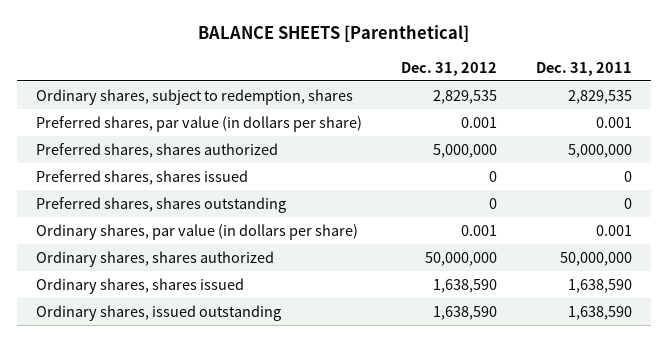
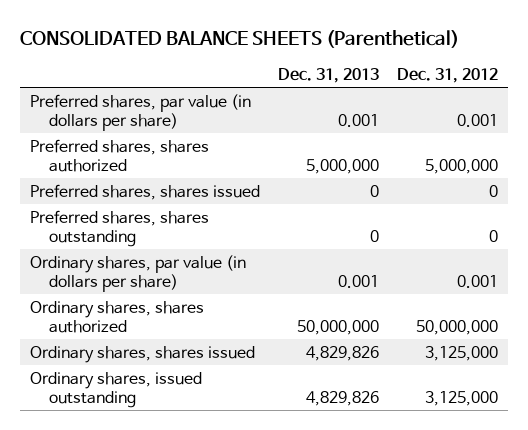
- BALANCE SHEETS [Parenthetical]
+ CONSOLIDATED BALANCE SHEETS (Parenthetical)
- | Dec. 31, 2012 | Dec. 31, 2011
+ | Dec. 31, 2013 | Dec. 31, 2012
- Ordinary shares, subject to redemption, shares | 2,829,535 | 2,829,535
- Ordinary shares, shares issued | 1,638,590 | 1,638,590
- Ordinary shares, issued outstanding | 1,638,590 | 1,638,590
+ Ordinary shares, shares issued | 4,829,826 | 3,125,000
+ Ordinary shares, issued outstanding | 4,829,826 | 3,125,000

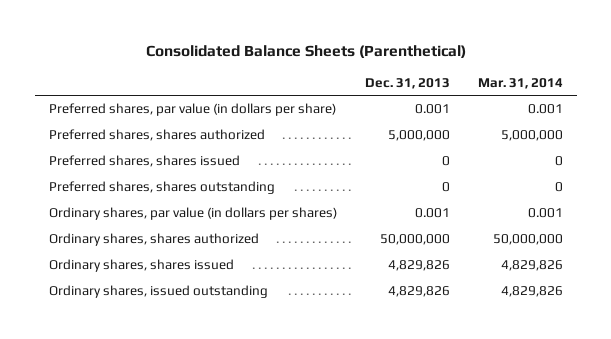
- CONSOLIDATED BALANCE SHEETS (Parenthetical)
+ Consolidated Balance Sheets (Parenthetical)
- | Dec. 31, 2013 | Dec. 31, 2012
+ | Dec. 31, 2013 | Mar. 31, 2014
- Ordinary shares, par value (in dollars per share) | 0.001 | 0.001
+ Ordinary shares, par value (in dollars per shares) | 0.001 | 0.001

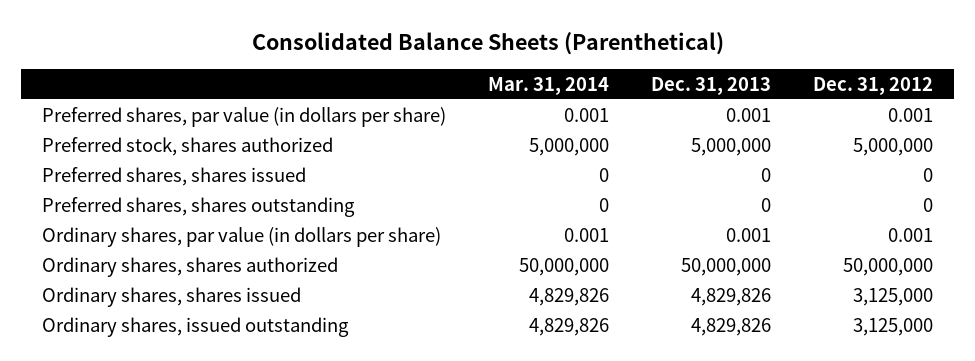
- | Dec. 31, 2013 | Mar. 31, 2014
+ | Mar. 31, 2014 | Dec. 31, 2013 | Dec. 31, 2012
- Preferred shares, shares authorized | 5,000,000 | 5,000,000
+ Preferred stock, shares authorized | 5,000,000 | 5,000,000 | 5,000,000
- Ordinary shares, par value (in dollars per shares) | 0.001 | 0.001
+ Ordinary shares, par value (in dollars per share) | 0.001 | 0.001 | 0.001

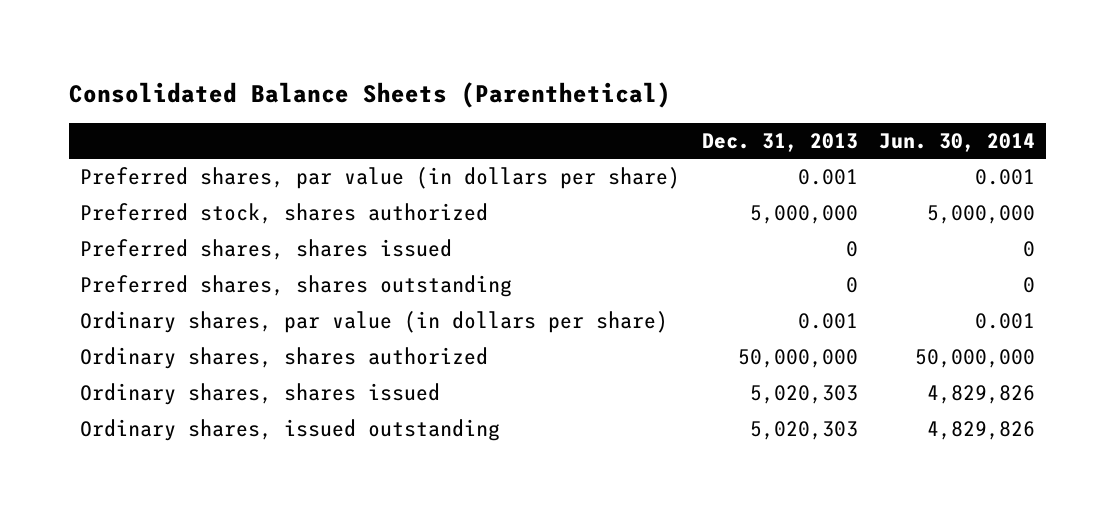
- | Mar. 31, 2014 | Dec. 31, 2013 | Dec. 31, 2012
+ | Dec. 31, 2013 | Jun. 30, 2014
- Ordinary shares, shares issued | 4,829,826 | 4,829,826 | 3,125,000
- Ordinary shares, issued outstanding | 4,829,826 | 4,829,826 | 3,125,000
+ Ordinary shares, shares issued | 5,020,303 | 4,829,826
+ Ordinary shares, issued outstanding | 5,020,303 | 4,829,826

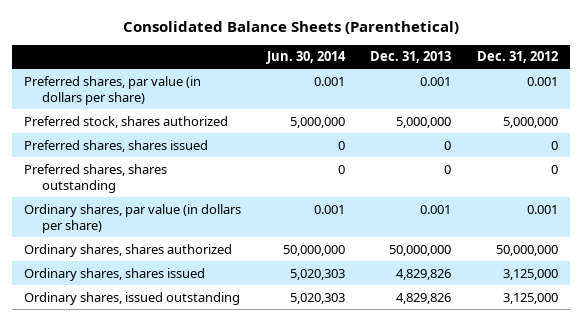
- | Dec. 31, 2013 | Jun. 30, 2014
+ | Jun. 30, 2014 | Dec. 31, 2013 | Dec. 31, 2012
- Ordinary shares, shares issued | 5,020,303 | 4,829,826
- Ordinary shares, issued outstanding | 5,020,303 | 4,829,826
+ Ordinary shares, shares issued | 5,020,303 | 4,829,826 | 3,125,000
+ Ordinary shares, issued outstanding | 5,020,303 | 4,829,826 | 3,125,000

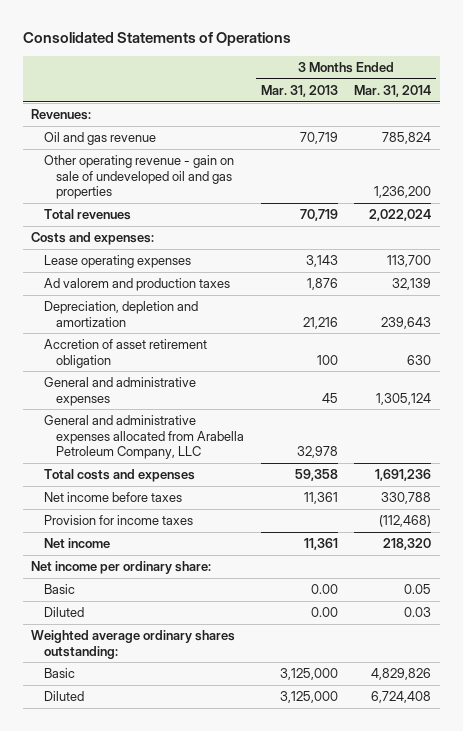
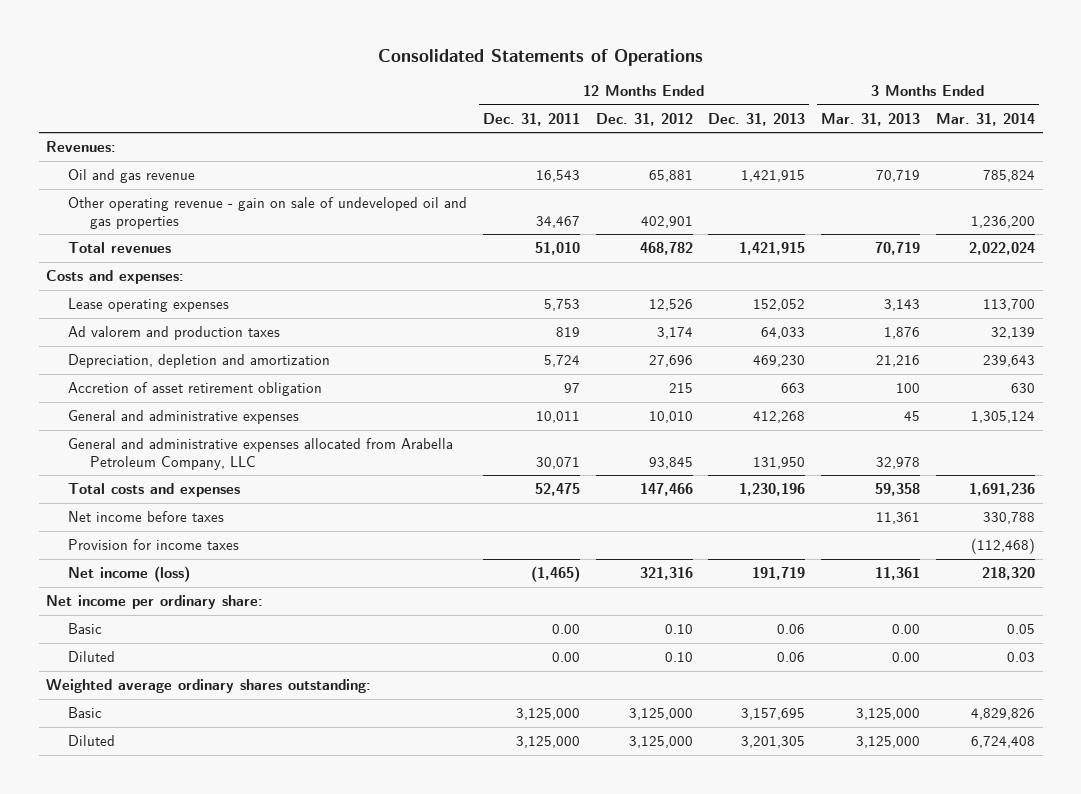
- | 3 Months Ended Mar. 31, 2013 | 3 Months Ended Mar. 31, 2014
+ | 12 Months Ended Dec. 31, 2011 | 12 Months Ended Dec. 31, 2012 | 12 Months Ended Dec. 31, 2013 | 3 Months Ended Mar. 31, 2013 | 3 Months Ended Mar. 31, 2014
- Net income | 11,361 | 218,320
+ Net income (loss) | (1,465) | 321,316 | 191,719 | 11,361 | 218,320

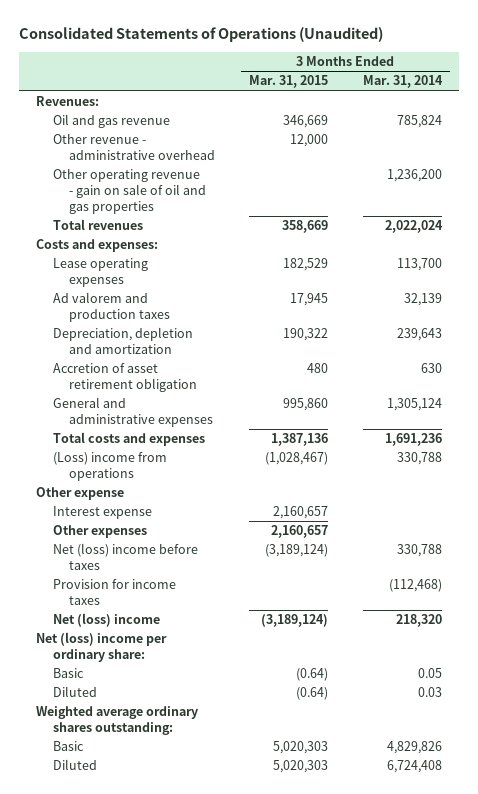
- Consolidated Statements of Operations
+ Consolidated Statements of Operations (Unaudited)
- | 12 Months Ended Dec. 31, 2011 | 12 Months Ended Dec. 31, 2012 | 12 Months Ended Dec. 31, 2013 | 3 Months Ended Mar. 31, 2013 | 3 Months Ended Mar. 31, 2014
+ | 3 Months Ended Mar. 31, 2015 | 3 Months Ended Mar. 31, 2014
- Other operating revenue - gain on sale of undeveloped oil and gas properties | 34,467 | 402,901 | | | 1,236,200
+ Other revenue - administrative overhead | 12,000 |
+ Other operating revenue - gain on sale of oil and gas properties | | 1,236,200
- General and administrative expenses allocated from Arabella Petroleum Company, LLC | 30,071 | 93,845 | 131,950 | 32,978 |
- Net income before taxes | | | | 11,361 | 330,788
+ (Loss) income from operations | (1,028,467) | 330,788
+ Other expense
+ Interest expense | 2,160,657 |
+ Other expenses | 2,160,657 |
+ Net (loss) income before taxes | (3,189,124) | 330,788
- Net income (loss) | (1,465) | 321,316 | 191,719 | 11,361 | 218,320
- Net income per ordinary share:
+ Net (loss) income | (3,189,124) | 218,320
+ Net (loss) income per ordinary share:

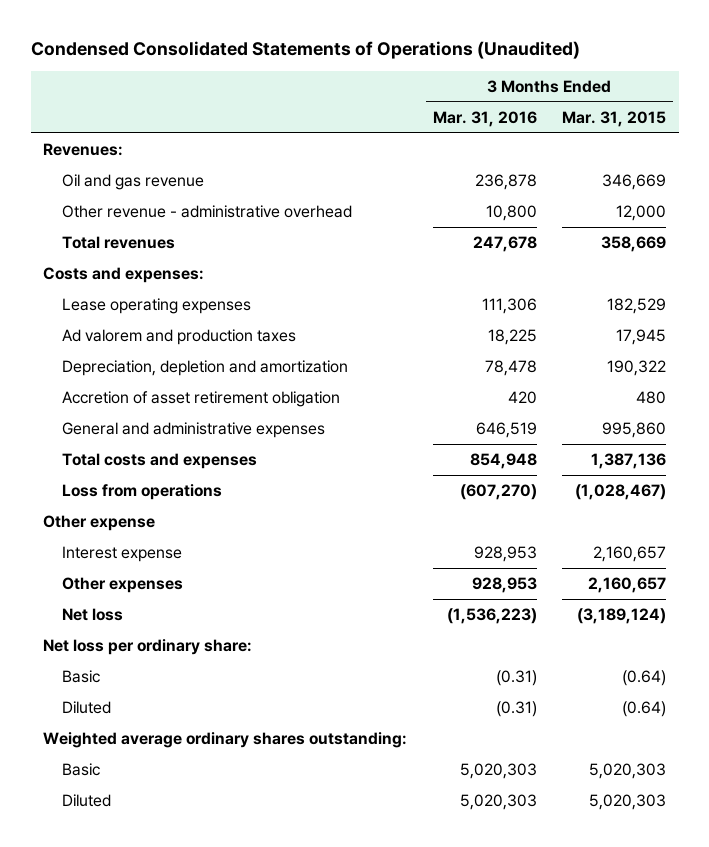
- Consolidated Statements of Operations (Unaudited)
+ Condensed Consolidated Statements of Operations (Unaudited)
- | 3 Months Ended Mar. 31, 2015 | 3 Months Ended Mar. 31, 2014
+ | 3 Months Ended Mar. 31, 2016 | 3 Months Ended Mar. 31, 2015
- Other operating revenue - gain on sale of oil and gas properties | | 1,236,200
- (Loss) income from operations | (1,028,467) | 330,788
+ Loss from operations | (607,270) | (1,028,467)
- Net (loss) income before taxes | (3,189,124) | 330,788
- Provision for income taxes | | (112,468)
- Net (loss) income | (3,189,124) | 218,320
- Net (loss) income per ordinary share:
+ Net loss | (1,536,223) | (3,189,124)
+ Net loss per ordinary share:

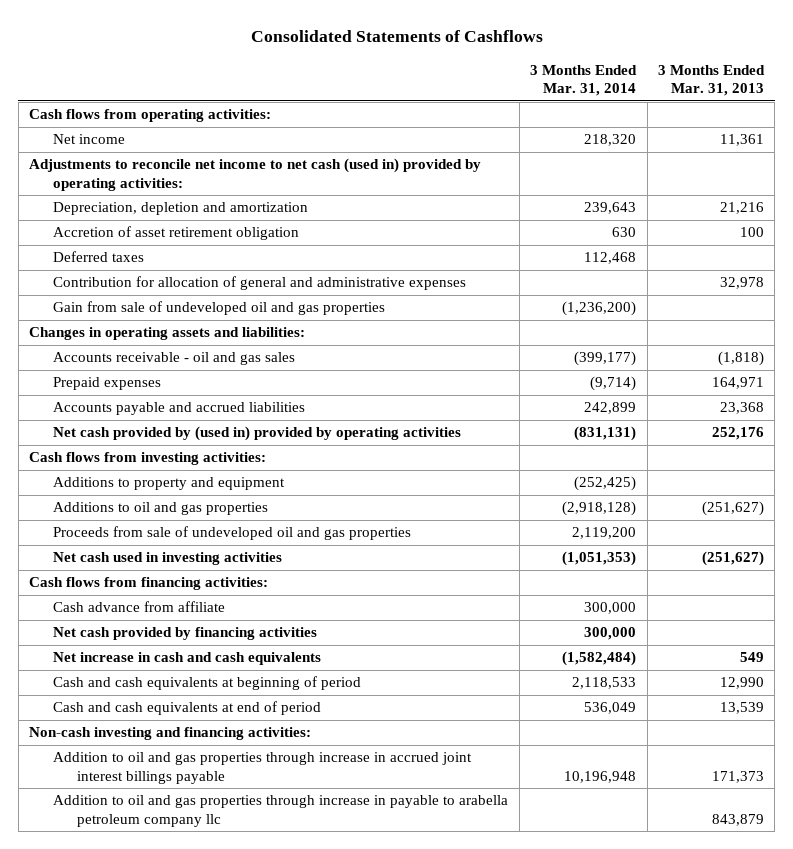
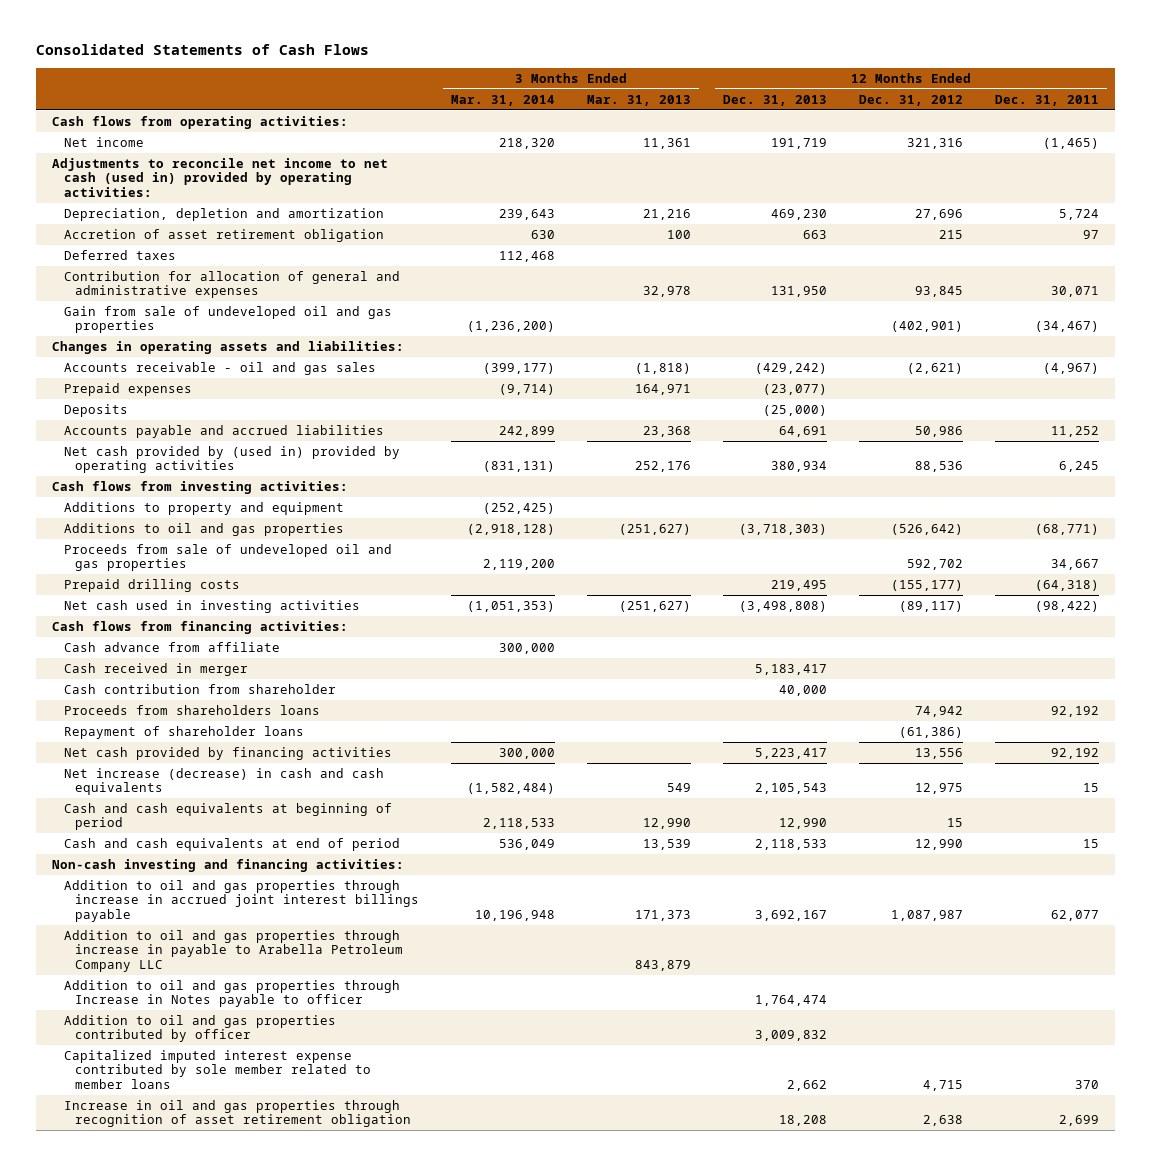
- Consolidated Statements of Cashflows
+ Consolidated Statements of Cash Flows
- | 3 Months Ended Mar. 31, 2014 | 3 Months Ended Mar. 31, 2013
+ | 3 Months Ended Mar. 31, 2014 | 3 Months Ended Mar. 31, 2013 | 12 Months Ended Dec. 31, 2013 | 12 Months Ended Dec. 31, 2012 | 12 Months Ended Dec. 31, 2011
+ Deposits | | | (25,000) | |
+ Prepaid drilling costs | | | 219,495 | (155,177) | (64,318)
+ Cash received in merger | | | 5,183,417 | |
+ Cash contribution from shareholder | | | 40,000 | |
+ Proceeds from shareholders loans | | | | 74,942 | 92,192
+ Repayment of shareholder loans | | | | (61,386) |
- Net increase in cash and cash equivalents | (1,582,484) | 549
+ Net increase (decrease) in cash and cash equivalents | (1,582,484) | 549 | 2,105,543 | 12,975 | 15
- Addition to oil and gas properties through increase in payable to arabella petroleum company llc | | 843,879
+ Addition to oil and gas properties through increase in payable to Arabella Petroleum Company LLC | | 843,879 | | |
+ Addition to oil and gas properties through Increase in Notes payable to officer | | | 1,764,474 | |
+ Addition to oil and gas properties contributed by officer | | | 3,009,832 | |
+ Capitalized imputed interest expense contributed by sole member related to member loans | | | 2,662 | 4,715 | 370
+ Increase in oil and gas properties through recognition of asset retirement obligation | | | 18,208 | 2,638 | 2,699

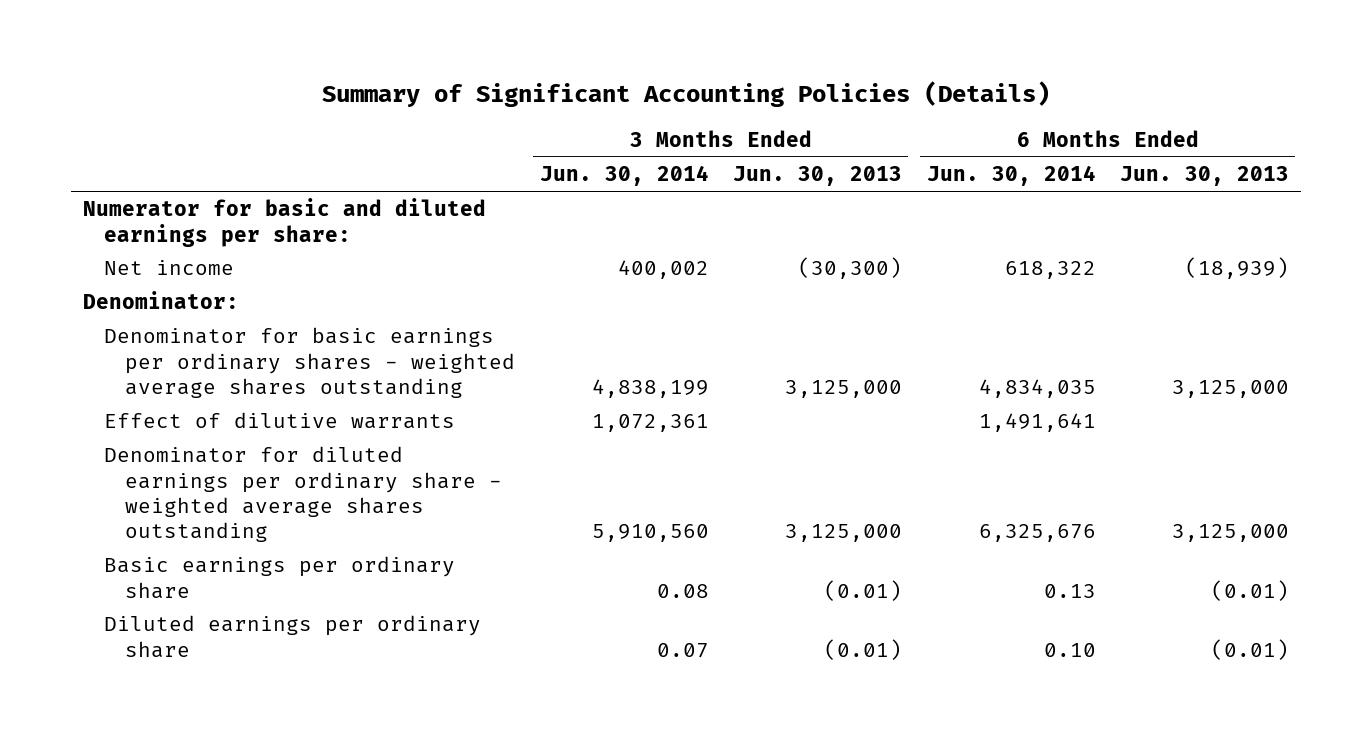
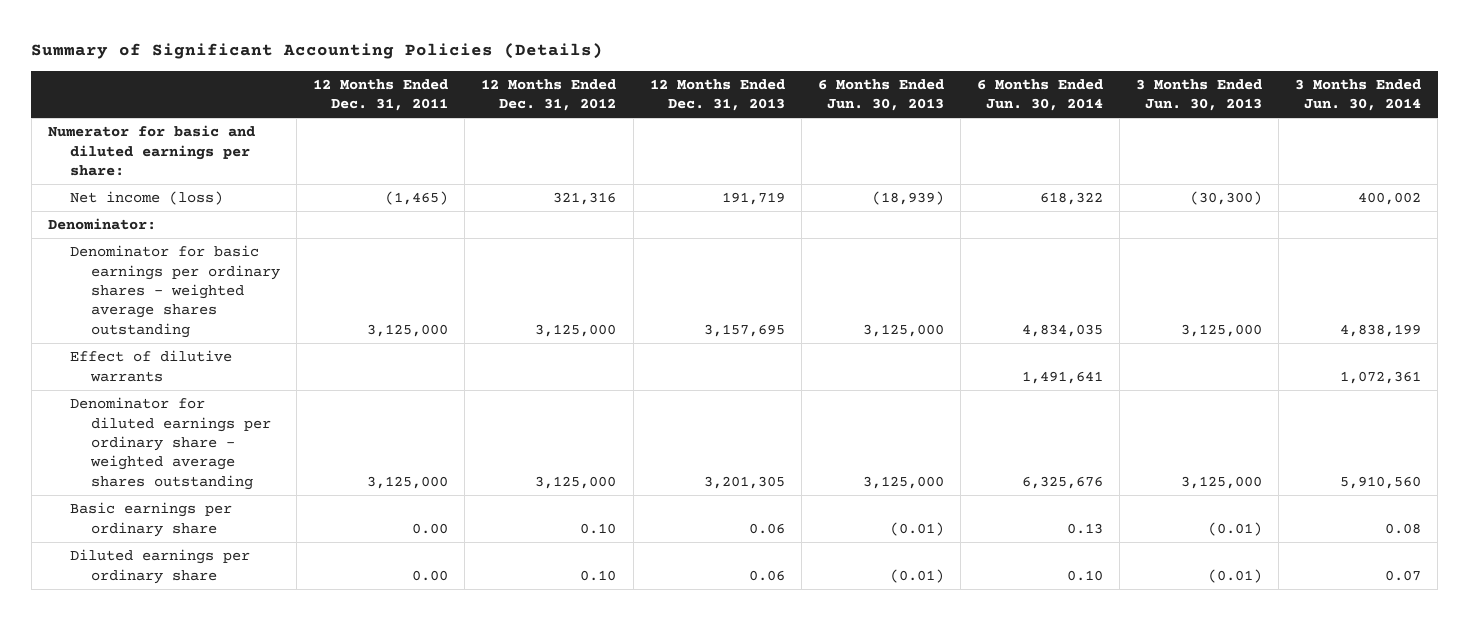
- | 3 Months Ended Jun. 30, 2014 | 3 Months Ended Jun. 30, 2013 | 6 Months Ended Jun. 30, 2014 | 6 Months Ended Jun. 30, 2013
+ | 12 Months Ended Dec. 31, 2011 | 12 Months Ended Dec. 31, 2012 | 12 Months Ended Dec. 31, 2013 | 6 Months Ended Jun. 30, 2013 | 6 Months Ended Jun. 30, 2014 | 3 Months Ended Jun. 30, 2013 | 3 Months Ended Jun. 30, 2014
- Net income | 400,002 | (30,300) | 618,322 | (18,939)
+ Net income (loss) | (1,465) | 321,316 | 191,719 | (18,939) | 618,322 | (30,300) | 400,002

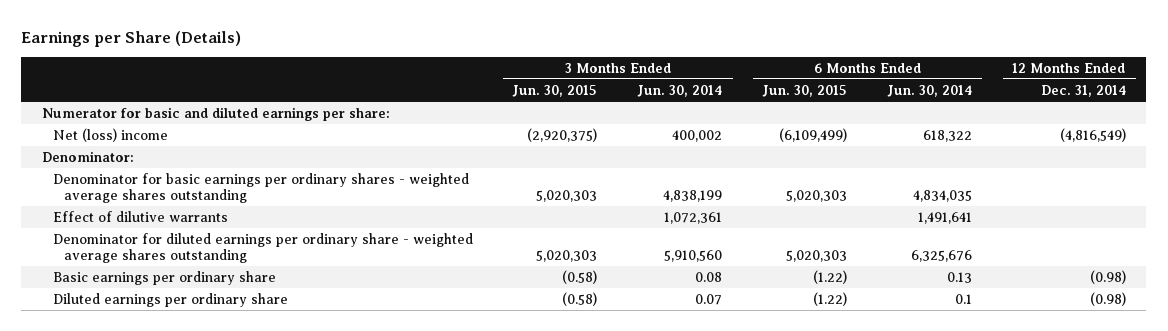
- Summary of Significant Accounting Policies (Details)
+ Earnings per Share (Details)
- | 12 Months Ended Dec. 31, 2011 | 12 Months Ended Dec. 31, 2012 | 12 Months Ended Dec. 31, 2013 | 6 Months Ended Jun. 30, 2013 | 6 Months Ended Jun. 30, 2014 | 3 Months Ended Jun. 30, 2013 | 3 Months Ended Jun. 30, 2014
+ | 3 Months Ended Jun. 30, 2015 | 3 Months Ended Jun. 30, 2014 | 6 Months Ended Jun. 30, 2015 | 6 Months Ended Jun. 30, 2014 | 12 Months Ended Dec. 31, 2014
- Net income (loss) | (1,465) | 321,316 | 191,719 | (18,939) | 618,322 | (30,300) | 400,002
+ Net (loss) income | (2,920,375) | 400,002 | (6,109,499) | 618,322 | (4,816,549)
- Diluted earnings per ordinary share | 0.00 | 0.10 | 0.06 | (0.01) | 0.10 | (0.01) | 0.07
+ Diluted earnings per ordinary share | (0.58) | 0.07 | (1.22) | 0.1 | (0.98)

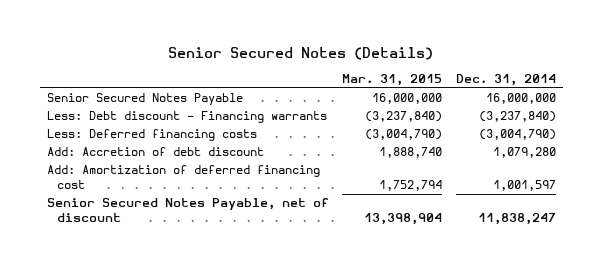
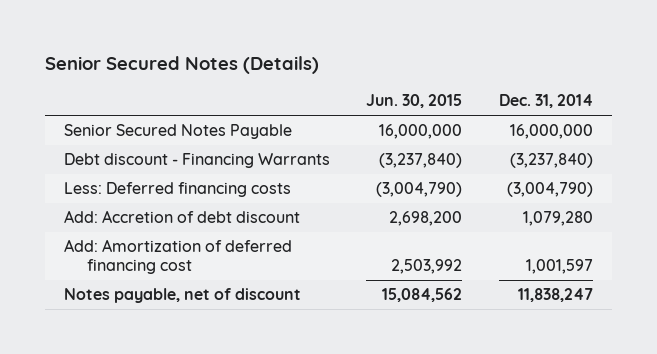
- | Mar. 31, 2015 | Dec. 31, 2014
+ | Jun. 30, 2015 | Dec. 31, 2014
- Less: Debt discount - Financing warrants | (3,237,840) | (3,237,840)
+ Debt discount - Financing Warrants | (3,237,840) | (3,237,840)
- Senior Secured Notes Payable, net of discount | 13,398,904 | 11,838,247
+ Notes payable, net of discount | 15,084,562 | 11,838,247

